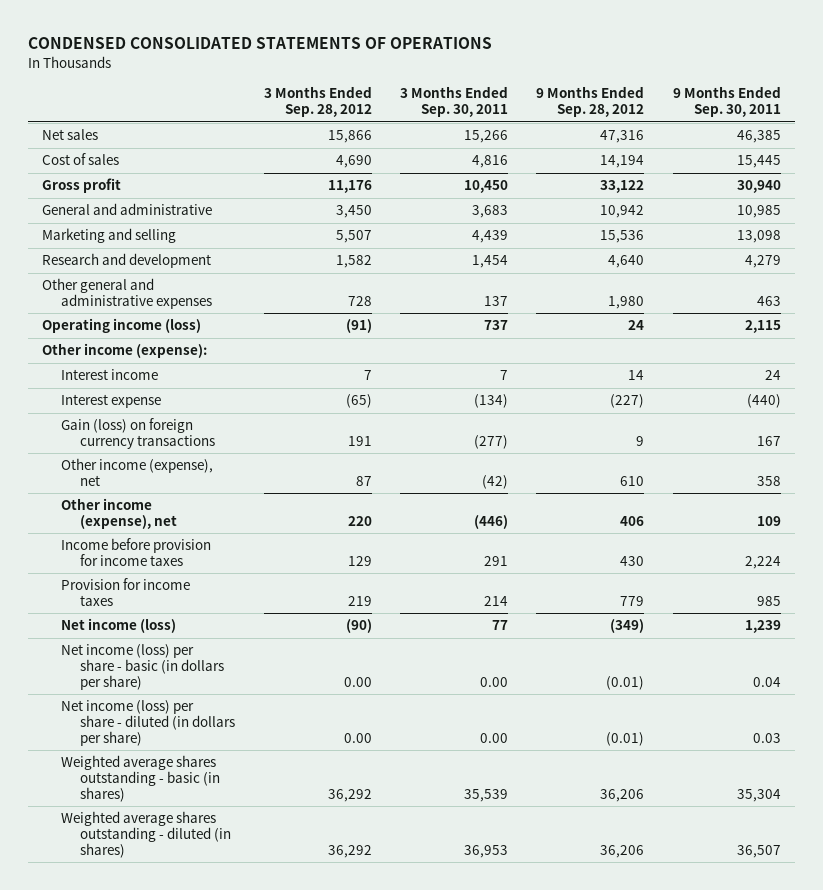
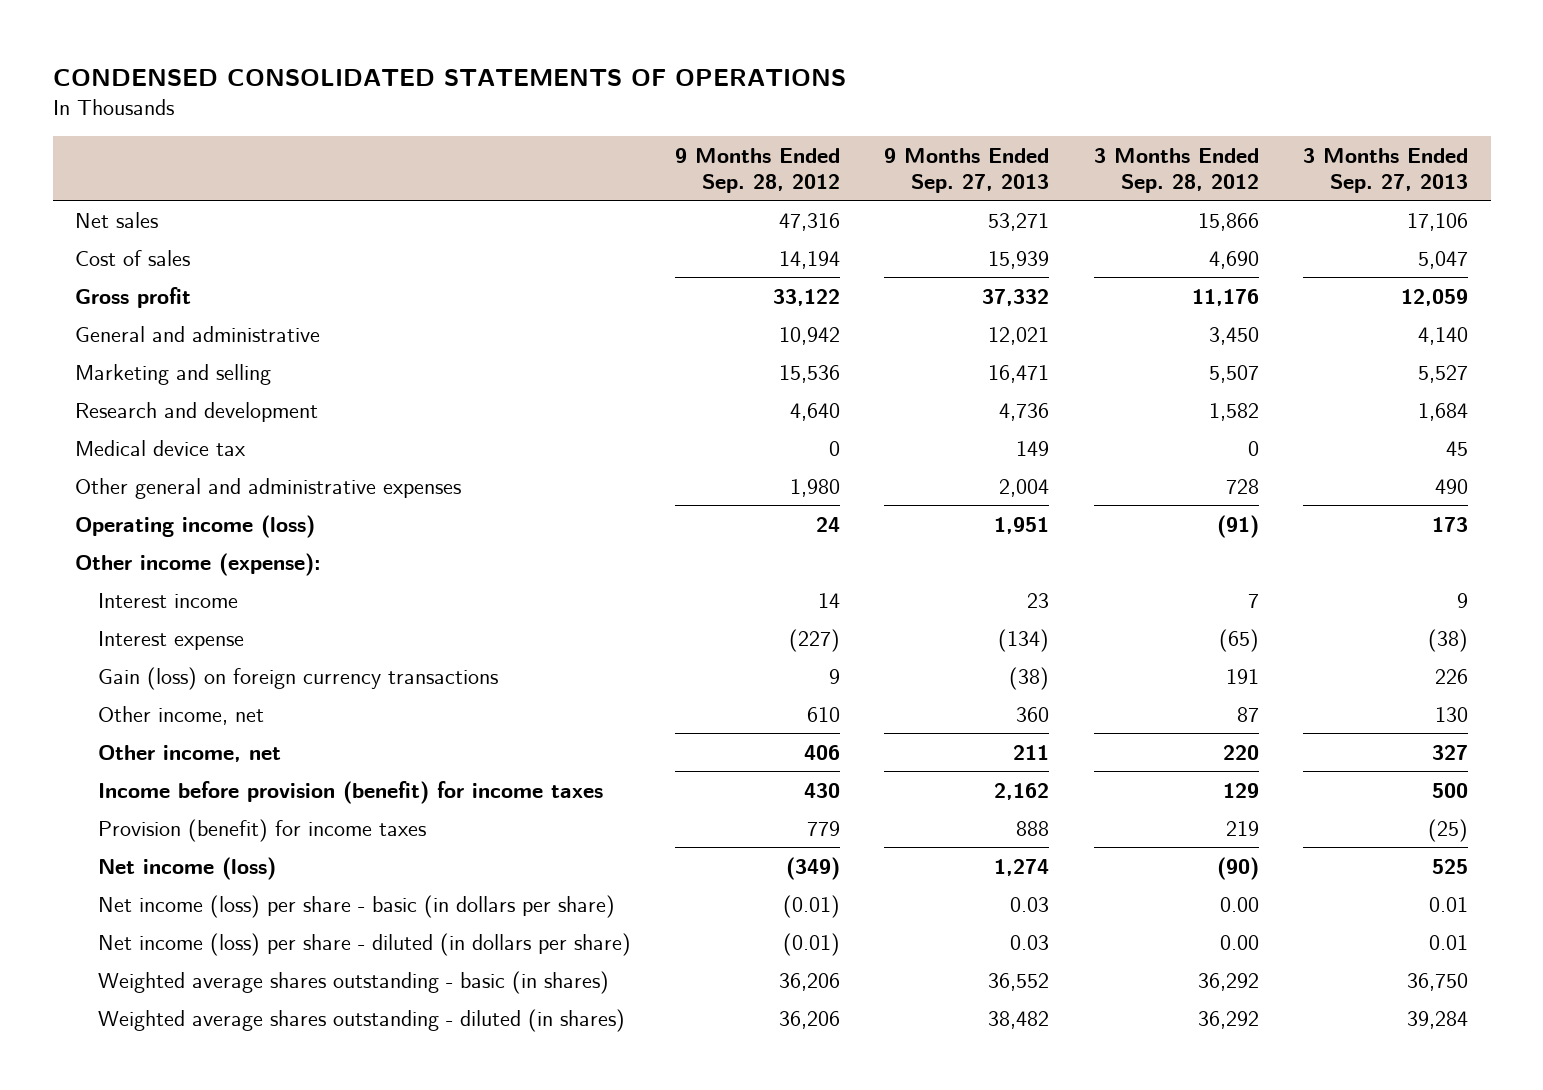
- | 3 Months Ended Sep. 28, 2012 | 3 Months Ended Sep. 30, 2011 | 9 Months Ended Sep. 28, 2012 | 9 Months Ended Sep. 30, 2011
+ | 9 Months Ended Sep. 28, 2012 | 9 Months Ended Sep. 27, 2013 | 3 Months Ended Sep. 28, 2012 | 3 Months Ended Sep. 27, 2013
+ Medical device tax | 0 | 149 | 0 | 45
- Other income (expense), net | 87 | (42) | 610 | 358
- Other income (expense), net | 220 | (446) | 406 | 109
- Income before provision for income taxes | 129 | 291 | 430 | 2,224
- Provision for income taxes | 219 | 214 | 779 | 985
+ Other income, net | 610 | 360 | 87 | 130
+ Other income, net | 406 | 211 | 220 | 327
+ Income before provision (benefit) for income taxes | 430 | 2,162 | 129 | 500
+ Provision (benefit) for income taxes | 779 | 888 | 219 | (25)

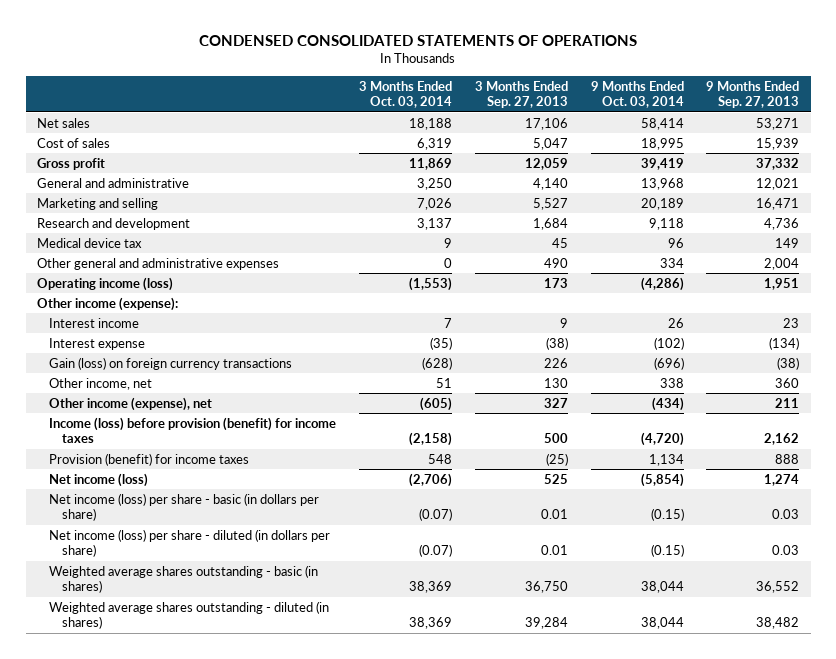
- | 9 Months Ended Sep. 28, 2012 | 9 Months Ended Sep. 27, 2013 | 3 Months Ended Sep. 28, 2012 | 3 Months Ended Sep. 27, 2013
+ | 3 Months Ended Oct. 03, 2014 | 3 Months Ended Sep. 27, 2013 | 9 Months Ended Oct. 03, 2014 | 9 Months Ended Sep. 27, 2013
- Other income, net | 406 | 211 | 220 | 327
- Income before provision (benefit) for income taxes | 430 | 2,162 | 129 | 500
+ Other income (expense), net | (605) | 327 | (434) | 211
+ Income (loss) before provision (benefit) for income taxes | (2,158) | 500 | (4,720) | 2,162

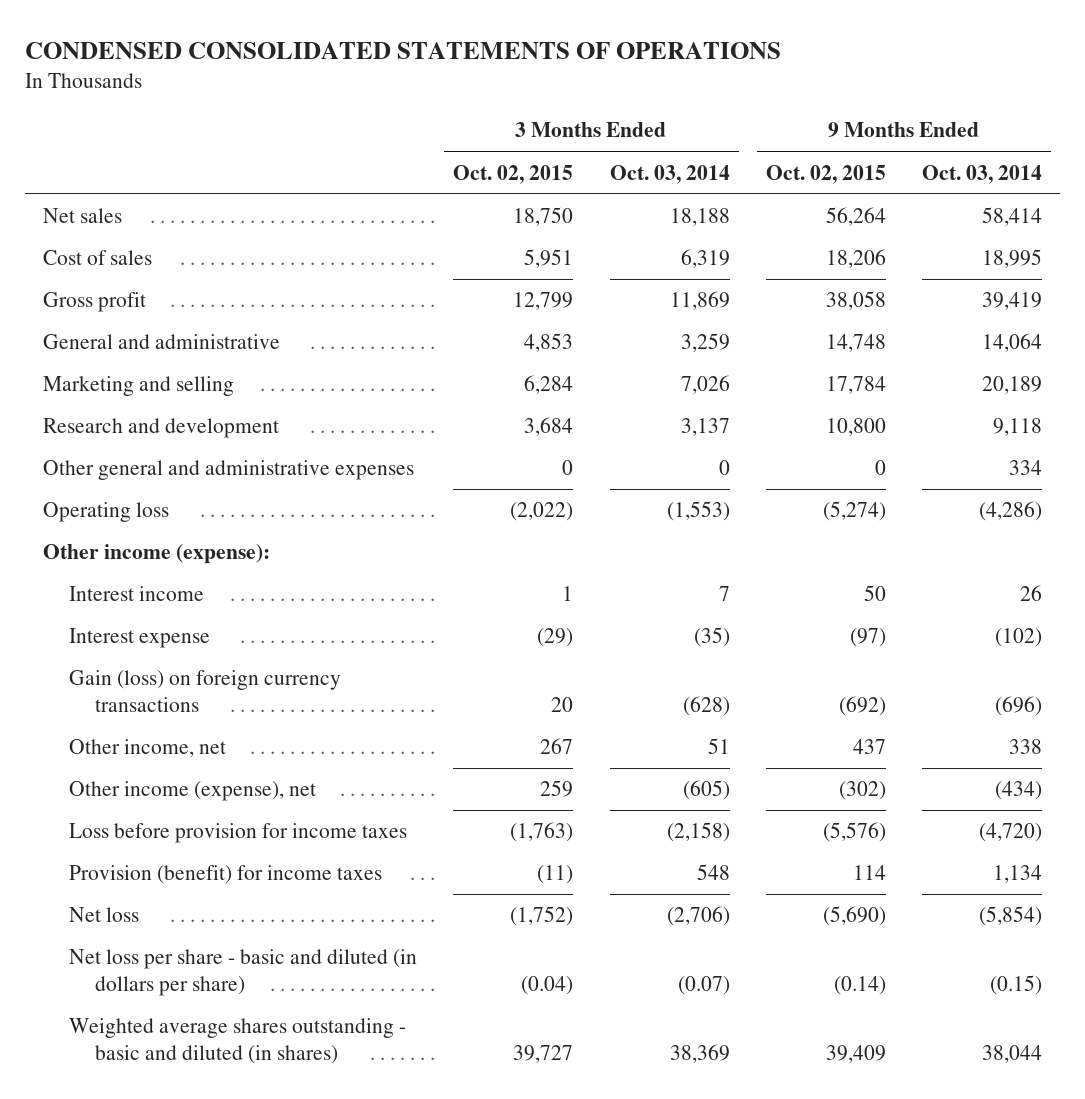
- | 3 Months Ended Oct. 03, 2014 | 3 Months Ended Sep. 27, 2013 | 9 Months Ended Oct. 03, 2014 | 9 Months Ended Sep. 27, 2013
+ | 3 Months Ended Oct. 02, 2015 | 3 Months Ended Oct. 03, 2014 | 9 Months Ended Oct. 02, 2015 | 9 Months Ended Oct. 03, 2014
- General and administrative | 3,250 | 4,140 | 13,968 | 12,021
+ General and administrative | 4,853 | 3,259 | 14,748 | 14,064
- Medical device tax | 9 | 45 | 96 | 149
- Operating income (loss) | (1,553) | 173 | (4,286) | 1,951
+ Operating loss | (2,022) | (1,553) | (5,274) | (4,286)
- Income (loss) before provision (benefit) for income taxes | (2,158) | 500 | (4,720) | 2,162
+ Loss before provision for income taxes | (1,763) | (2,158) | (5,576) | (4,720)
- Net income (loss) | (2,706) | 525 | (5,854) | 1,274
- Net income (loss) per share - basic (in dollars per share) | (0.07) | 0.01 | (0.15) | 0.03
- Net income (loss) per share - diluted (in dollars per share) | (0.07) | 0.01 | (0.15) | 0.03
- Weighted average shares outstanding - basic (in shares) | 38,369 | 36,750 | 38,044 | 36,552
- Weighted average shares outstanding - diluted (in shares) | 38,369 | 39,284 | 38,044 | 38,482
+ Net loss | (1,752) | (2,706) | (5,690) | (5,854)
+ Net loss per share - basic and diluted (in dollars per share) | (0.04) | (0.07) | (0.14) | (0.15)
+ Weighted average shares outstanding - basic and diluted (in shares) | 39,727 | 38,369 | 39,409 | 38,044

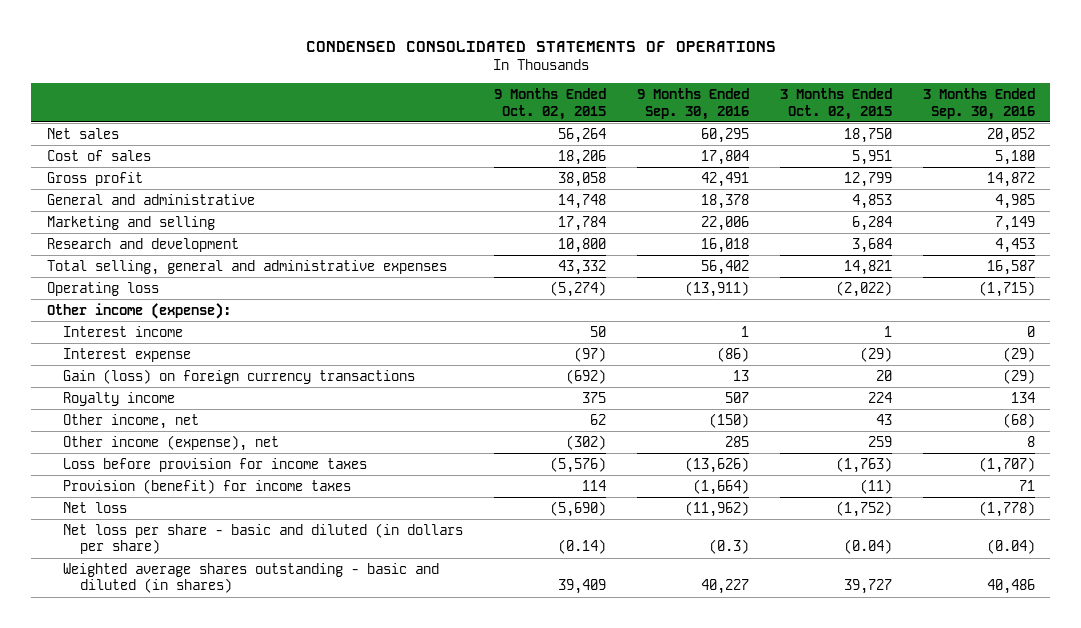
- | 3 Months Ended Oct. 02, 2015 | 3 Months Ended Oct. 03, 2014 | 9 Months Ended Oct. 02, 2015 | 9 Months Ended Oct. 03, 2014
+ | 9 Months Ended Oct. 02, 2015 | 9 Months Ended Sep. 30, 2016 | 3 Months Ended Oct. 02, 2015 | 3 Months Ended Sep. 30, 2016
- Other general and administrative expenses | 0 | 0 | 0 | 334
+ Total selling, general and administrative expenses | 43,332 | 56,402 | 14,821 | 16,587
- Other income, net | 267 | 51 | 437 | 338
+ Royalty income | 375 | 507 | 224 | 134
+ Other income, net | 62 | (150) | 43 | (68)

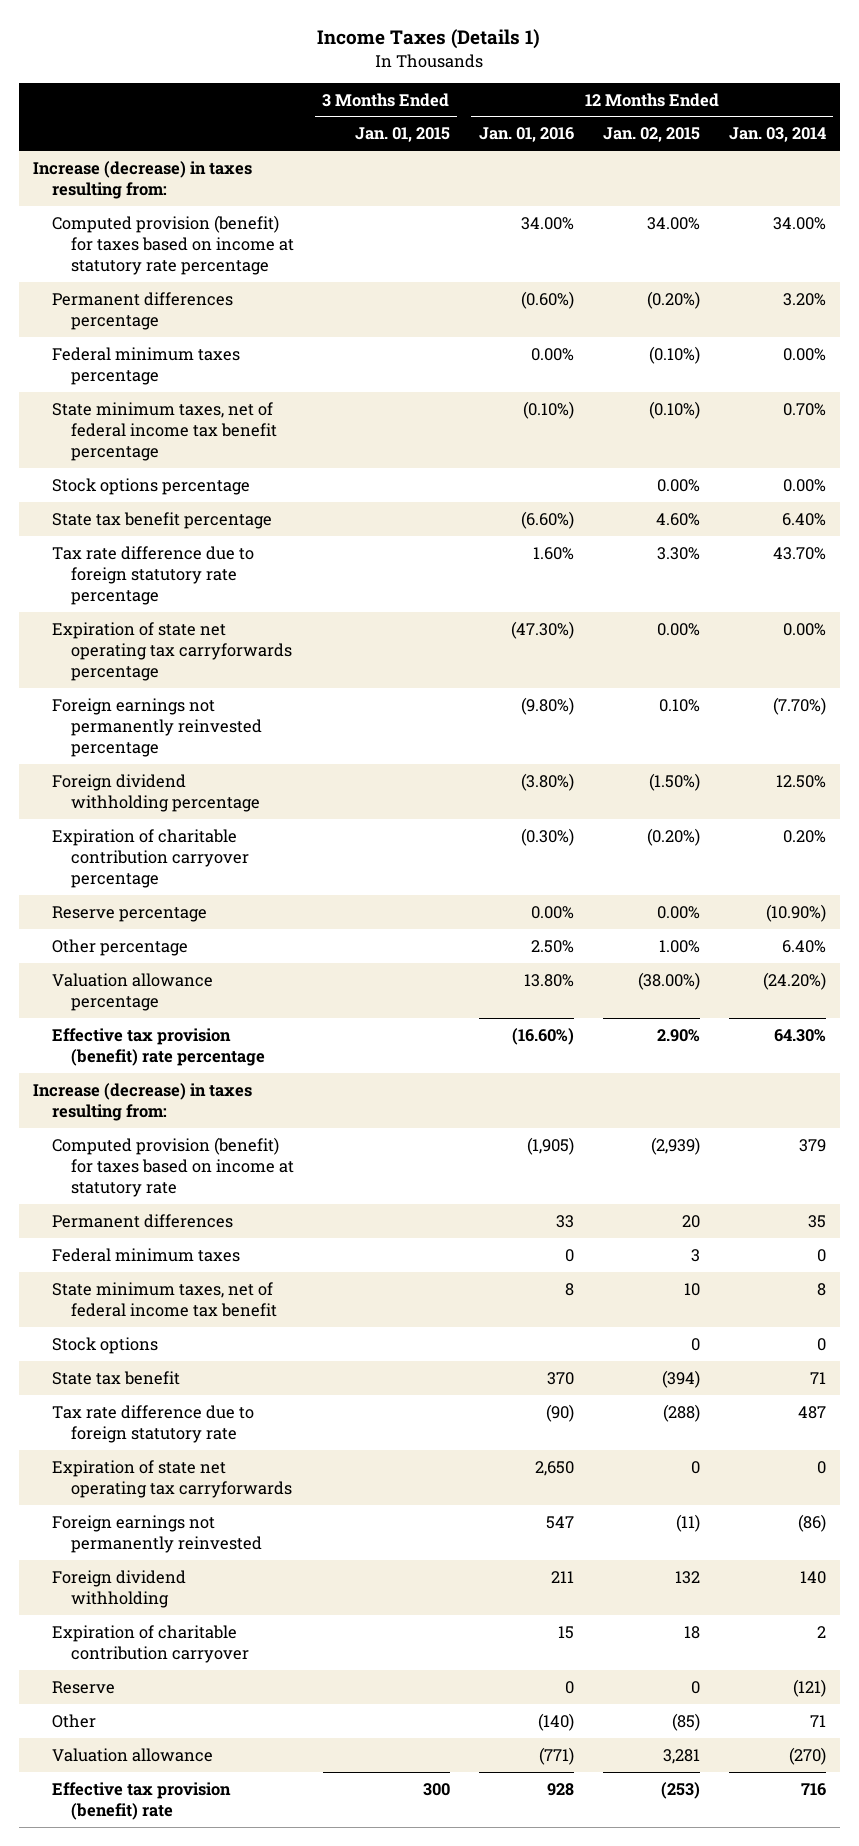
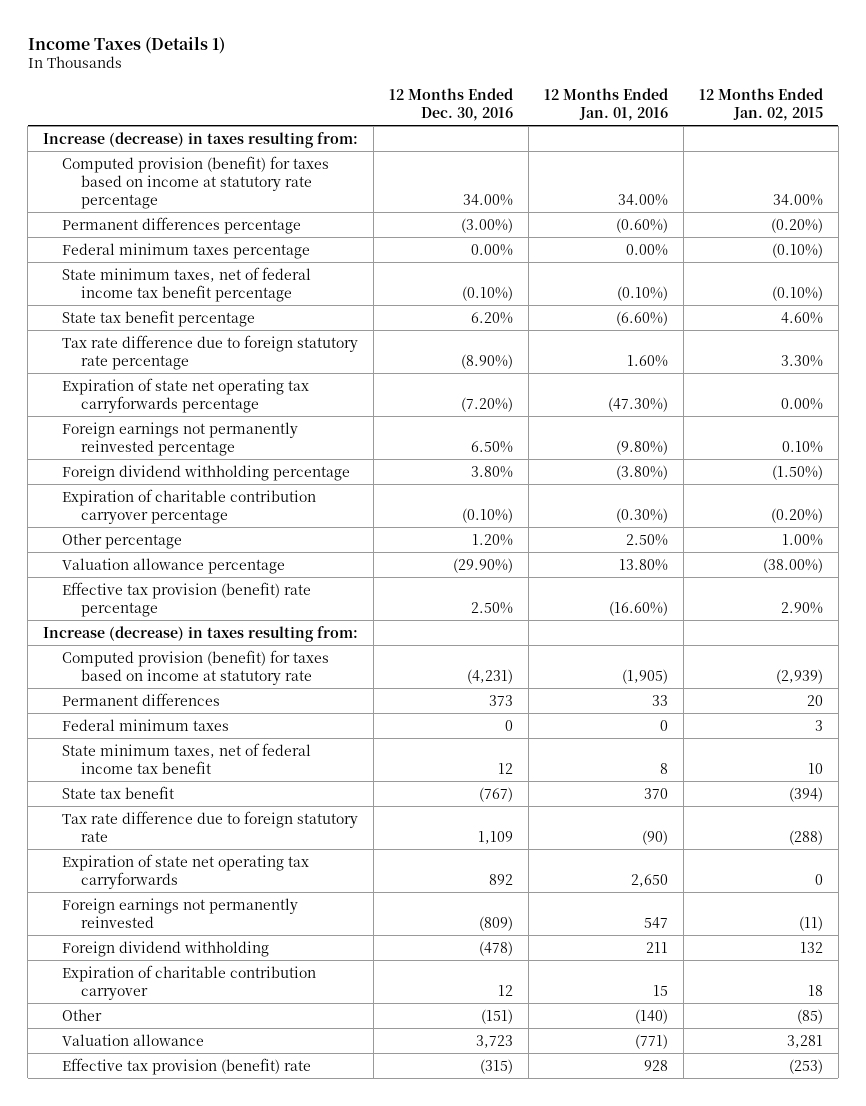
- | 3 Months Ended Jan. 01, 2015 | 12 Months Ended Jan. 01, 2016 | 12 Months Ended Jan. 02, 2015 | 12 Months Ended Jan. 03, 2014
+ | 12 Months Ended Dec. 30, 2016 | 12 Months Ended Jan. 01, 2016 | 12 Months Ended Jan. 02, 2015
- Stock options percentage | | | 0.00% | 0.00%
- Reserve percentage | | 0.00% | 0.00% | (10.90%)
- Stock options | | | 0 | 0
- Reserve | | 0 | 0 | (121)

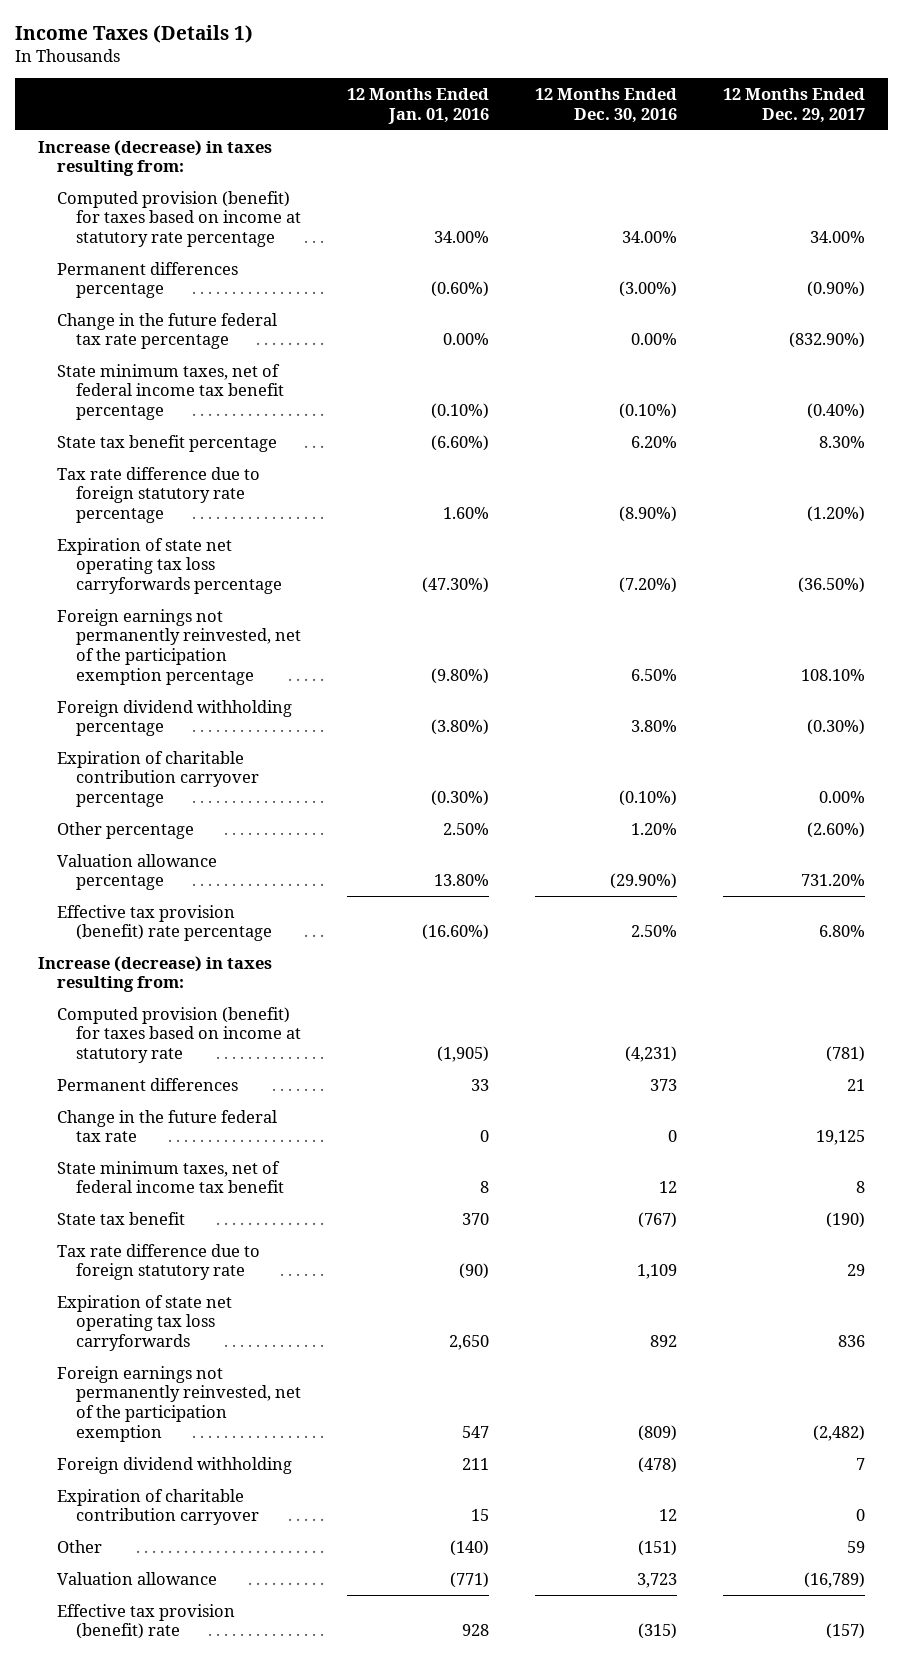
- | 12 Months Ended Dec. 30, 2016 | 12 Months Ended Jan. 01, 2016 | 12 Months Ended Jan. 02, 2015
+ | 12 Months Ended Jan. 01, 2016 | 12 Months Ended Dec. 30, 2016 | 12 Months Ended Dec. 29, 2017
- Federal minimum taxes percentage | 0.00% | 0.00% | (0.10%)
+ Change in the future federal tax rate percentage | 0.00% | 0.00% | (832.90%)
- Expiration of state net operating tax carryforwards percentage | (7.20%) | (47.30%) | 0.00%
- Foreign earnings not permanently reinvested percentage | 6.50% | (9.80%) | 0.10%
+ Expiration of state net operating tax loss carryforwards percentage | (47.30%) | (7.20%) | (36.50%)
+ Foreign earnings not permanently reinvested, net of the participation exemption percentage | (9.80%) | 6.50% | 108.10%
- Federal minimum taxes | 0 | 0 | 3
+ Change in the future federal tax rate | 0 | 0 | 19,125
- Expiration of state net operating tax carryforwards | 892 | 2,650 | 0
- Foreign earnings not permanently reinvested | (809) | 547 | (11)
+ Expiration of state net operating tax loss carryforwards | 2,650 | 892 | 836
+ Foreign earnings not permanently reinvested, net of the participation exemption | 547 | (809) | (2,482)

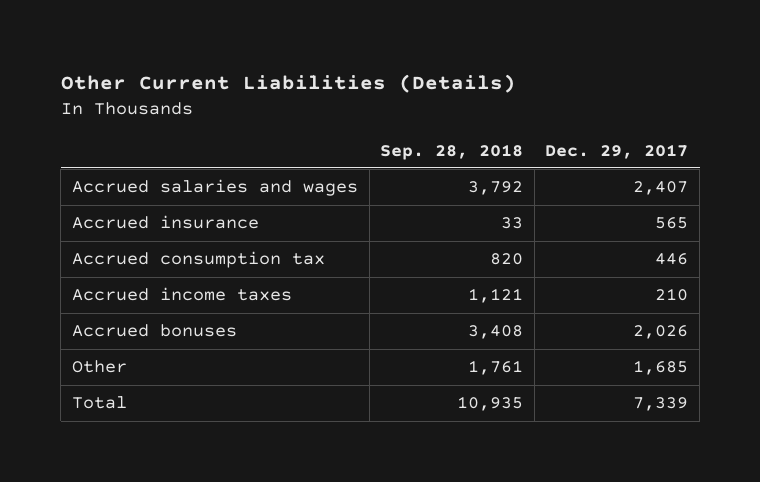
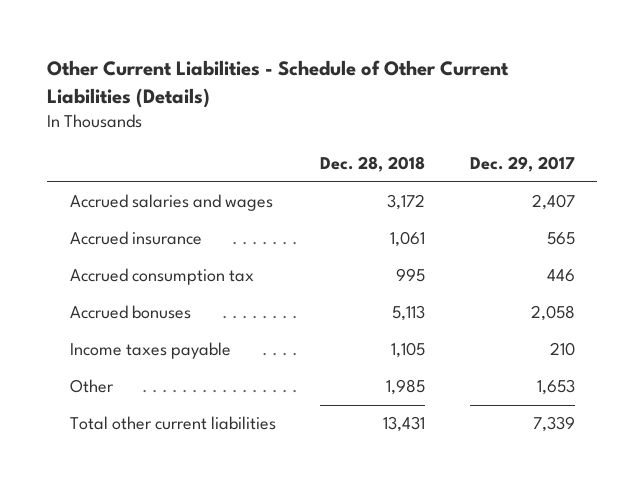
- Other Current Liabilities (Details)
+ Other Current Liabilities - Schedule of Other Current Liabilities (Details)
- | Sep. 28, 2018 | Dec. 29, 2017
+ | Dec. 28, 2018 | Dec. 29, 2017
- Accrued income taxes | 1,121 | 210
- Accrued bonuses | 3,408 | 2,026
- Other | 1,761 | 1,685
- Total | 10,935 | 7,339
+ Accrued bonuses | 5,113 | 2,058
+ Income taxes payable | 1,105 | 210
+ Other | 1,985 | 1,653
+ Total other current liabilities | 13,431 | 7,339

